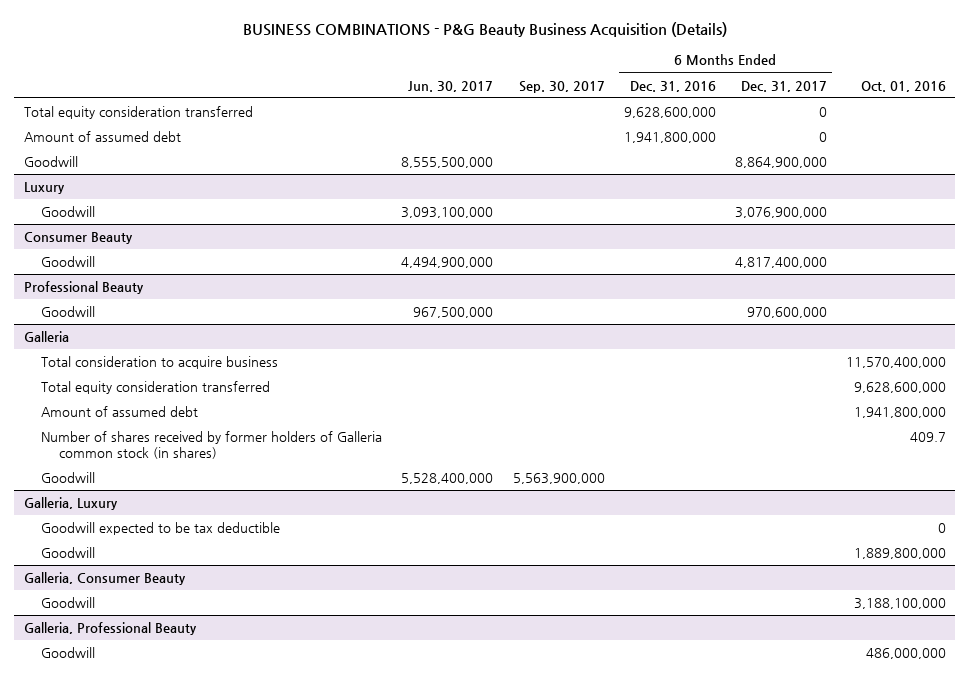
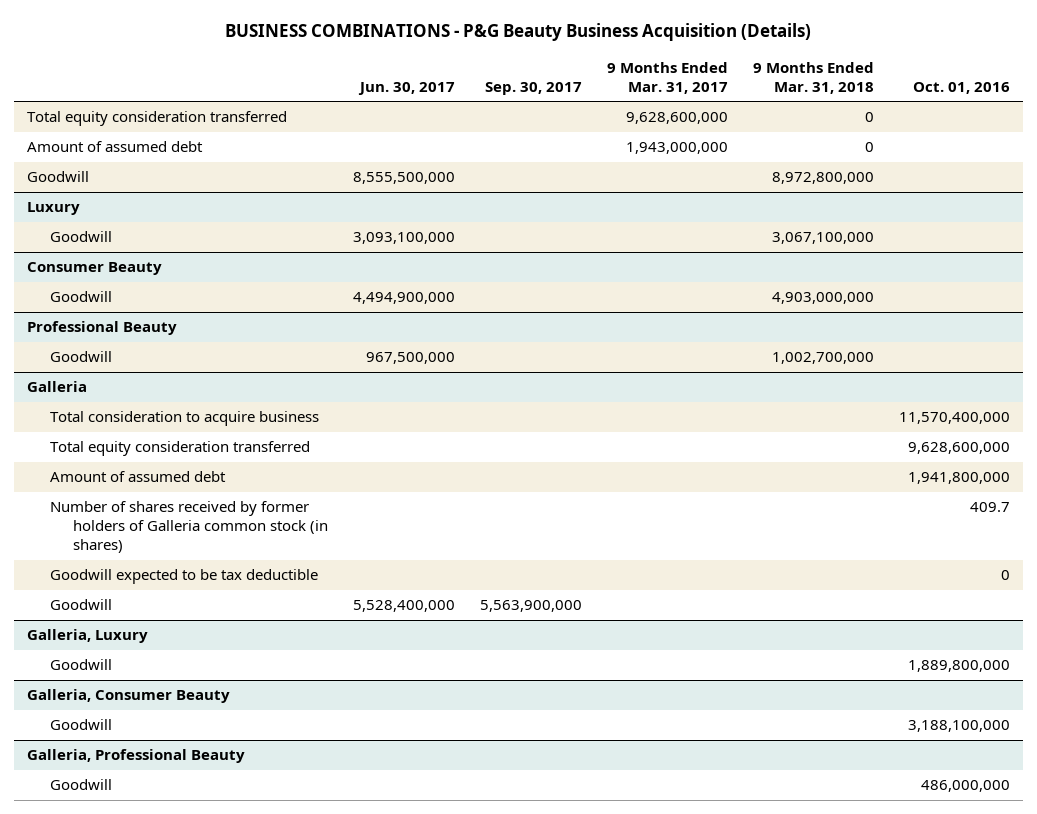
- | Jun. 30, 2017 | Sep. 30, 2017 | 6 Months Ended Dec. 31, 2016 | 6 Months Ended Dec. 31, 2017 | Oct. 01, 2016
+ | Jun. 30, 2017 | Sep. 30, 2017 | 9 Months Ended Mar. 31, 2017 | 9 Months Ended Mar. 31, 2018 | Oct. 01, 2016
@ Galleria
+ Goodwill expected to be tax deductible | | | | | 0
@ Galleria, Luxury
- Goodwill expected to be tax deductible | | | | | 0

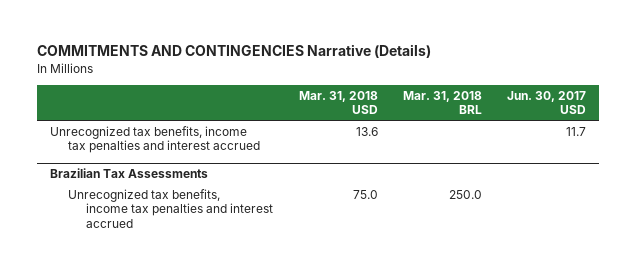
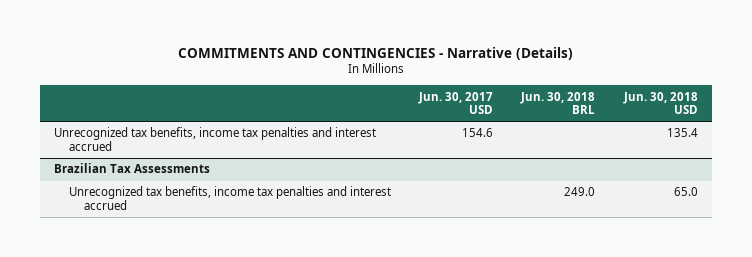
- COMMITMENTS AND CONTINGENCIES Narrative (Details)
+ COMMITMENTS AND CONTINGENCIES - Narrative (Details)
- | Mar. 31, 2018 USD | Mar. 31, 2018 BRL | Jun. 30, 2017 USD
+ | Jun. 30, 2017 USD | Jun. 30, 2018 BRL | Jun. 30, 2018 USD
- Unrecognized tax benefits, income tax penalties and interest accrued | 13.6 | | 11.7
+ Unrecognized tax benefits, income tax penalties and interest accrued | 154.6 | | 135.4

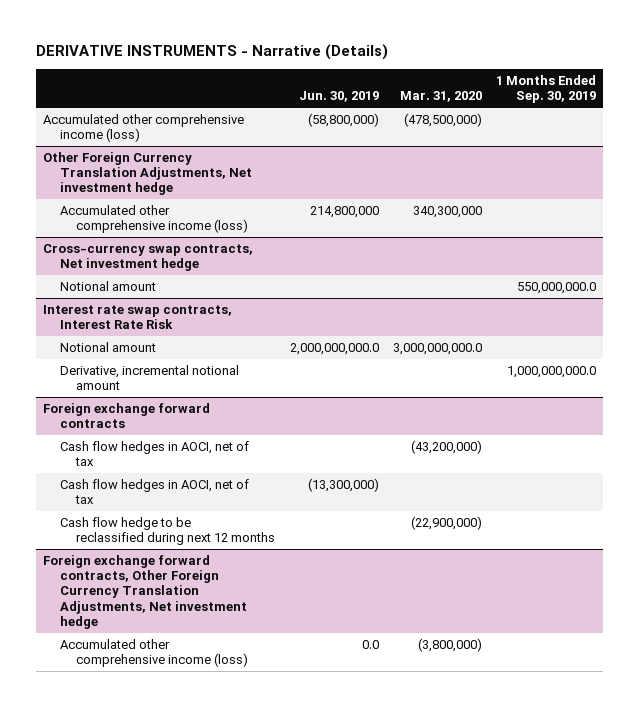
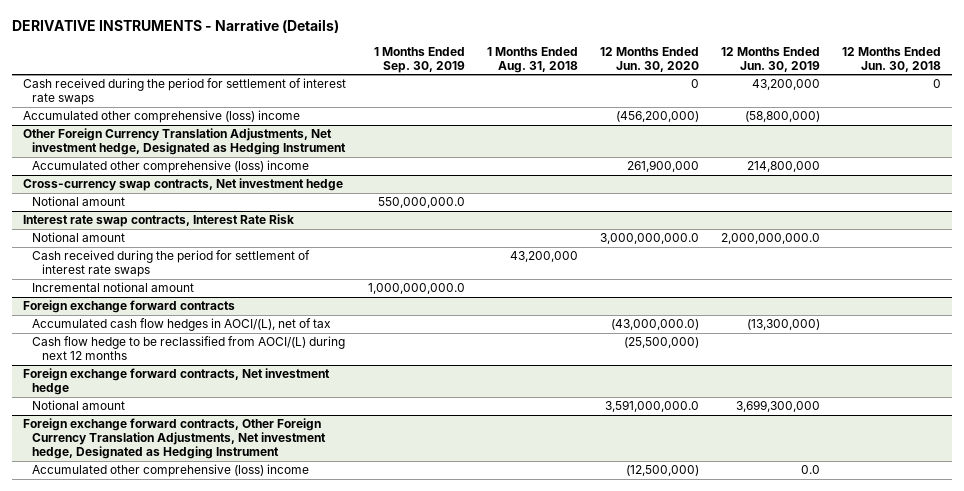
- | Jun. 30, 2019 | Mar. 31, 2020 | 1 Months Ended Sep. 30, 2019
+ | 1 Months Ended Sep. 30, 2019 | 1 Months Ended Aug. 31, 2018 | 12 Months Ended Jun. 30, 2020 | 12 Months Ended Jun. 30, 2019 | 12 Months Ended Jun. 30, 2018
- Accumulated other comprehensive income (loss) | (58,800,000) | (478,500,000) |
- Other Foreign Currency Translation Adjustments, Net investment hedge
- Accumulated other comprehensive income (loss) | 214,800,000 | 340,300,000 |
+ Cash received during the period for settlement of interest rate swaps | | | 0 | 43,200,000 | 0
+ Accumulated other comprehensive (loss) income | | | (456,200,000) | (58,800,000) |
+ Other Foreign Currency Translation Adjustments, Net investment hedge, Designated as Hedging Instrument
+ Accumulated other comprehensive (loss) income | | | 261,900,000 | 214,800,000 |
@ Interest rate swap contracts, Interest Rate Risk
- Derivative, incremental notional amount | | | 1,000,000,000.0
+ Cash received during the period for settlement of interest rate swaps | | 43,200,000 | | |
+ Incremental notional amount | 1,000,000,000.0 | | | |
@ Foreign exchange forward contracts
- Cash flow hedges in AOCI, net of tax | | (43,200,000) |
- Cash flow hedges in AOCI, net of tax | (13,300,000) | |
- Cash flow hedge to be reclassified during next 12 months | | (22,900,000) |
- Foreign exchange forward contracts, Other Foreign Currency Translation Adjustments, Net investment hedge
- Accumulated other comprehensive income (loss) | 0.0 | (3,800,000) |
@ Foreign exchange forward contracts
+ Accumulated cash flow hedges in AOCI/(L), net of tax | | | (43,000,000.0) | (13,300,000) |
+ Cash flow hedge to be reclassified from AOCI/(L) during next 12 months | | | (25,500,000) | |
+ Foreign exchange forward contracts, Net investment hedge
+ Notional amount | | | 3,591,000,000.0 | 3,699,300,000 |
+ Foreign exchange forward contracts, Other Foreign Currency Translation Adjustments, Net investment hedge, Designated as Hedging Instrument
+ Accumulated other comprehensive (loss) income | | | (12,500,000) | 0.0 |

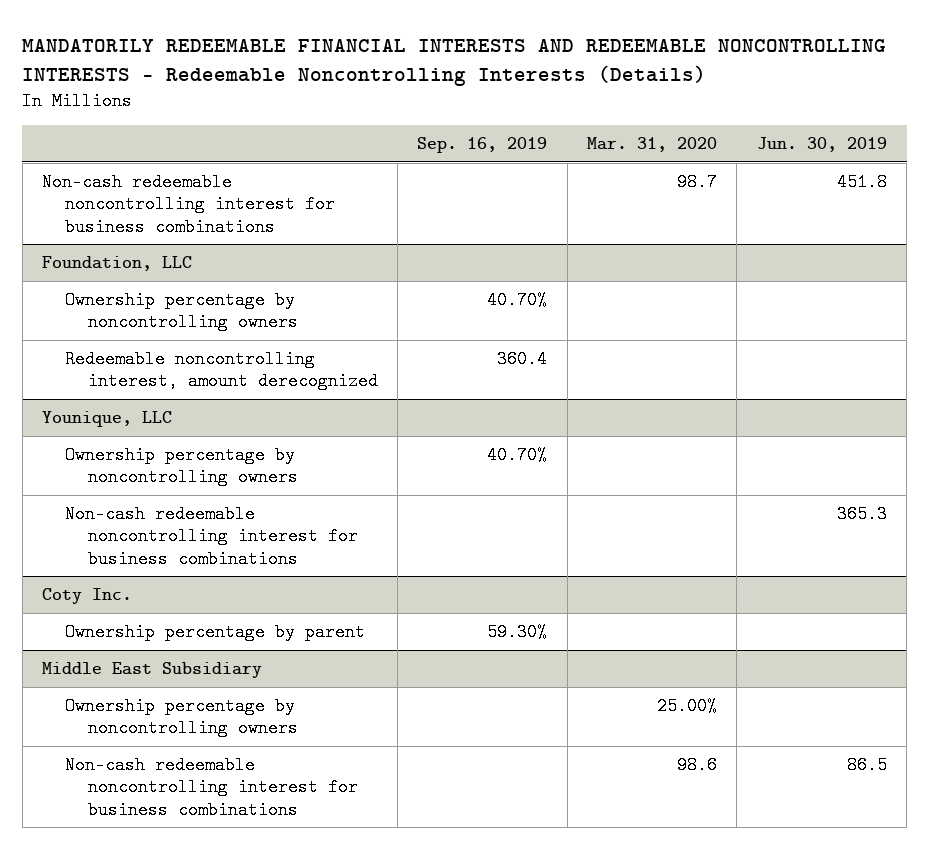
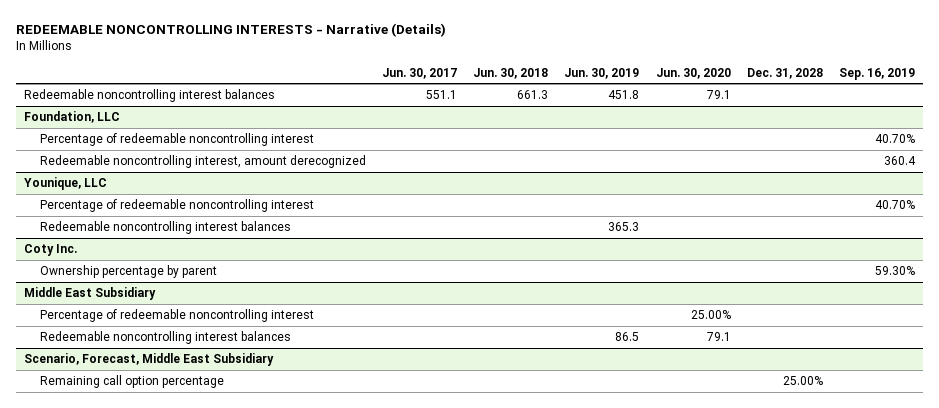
- MANDATORILY REDEEMABLE FINANCIAL INTERESTS AND REDEEMABLE NONCONTROLLING INTERESTS - Redeemable Noncontrolling Interests (Details)
+ REDEEMABLE NONCONTROLLING INTERESTS - Narrative (Details)
- | Sep. 16, 2019 | Mar. 31, 2020 | Jun. 30, 2019
+ | Jun. 30, 2017 | Jun. 30, 2018 | Jun. 30, 2019 | Jun. 30, 2020 | Dec. 31, 2028 | Sep. 16, 2019
- Non-cash redeemable noncontrolling interest for business combinations | | 98.7 | 451.8
+ Redeemable noncontrolling interest balances | 551.1 | 661.3 | 451.8 | 79.1 | |
@ Foundation, LLC
- Ownership percentage by noncontrolling owners | 40.70% | |
+ Percentage of redeemable noncontrolling interest | | | | | | 40.70%
@ Younique, LLC
- Ownership percentage by noncontrolling owners | 40.70% | |
- Non-cash redeemable noncontrolling interest for business combinations | | | 365.3
+ Percentage of redeemable noncontrolling interest | | | | | | 40.70%
+ Redeemable noncontrolling interest balances | | | 365.3 | | |
@ Middle East Subsidiary
- Ownership percentage by noncontrolling owners | | 25.00% |
- Non-cash redeemable noncontrolling interest for business combinations | | 98.6 | 86.5
+ Percentage of redeemable noncontrolling interest | | | | 25.00% | |
+ Redeemable noncontrolling interest balances | | | 86.5 | 79.1 | |
+ Scenario, Forecast, Middle East Subsidiary
+ Remaining call option percentage | | | | | 25.00% |

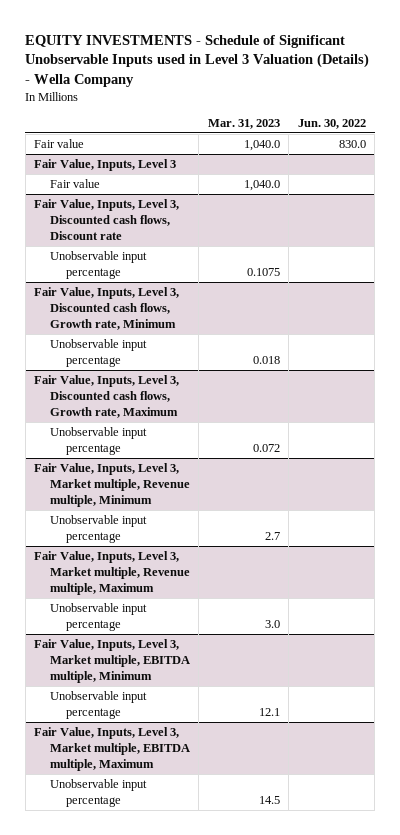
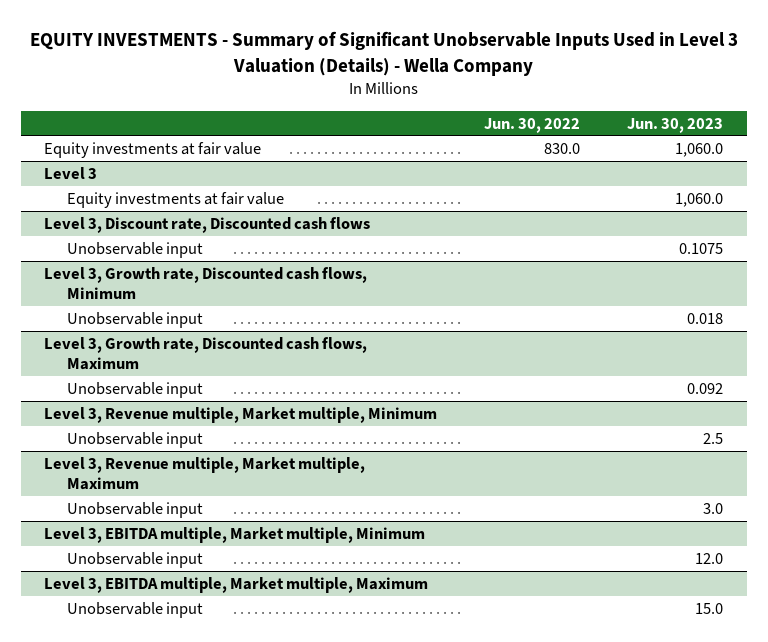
- EQUITY INVESTMENTS - Schedule of Significant Unobservable Inputs used in Level 3 Valuation (Details) - Wella Company
+ EQUITY INVESTMENTS - Summary of Significant Unobservable Inputs Used in Level 3 Valuation (Details) - Wella Company
- | Mar. 31, 2023 | Jun. 30, 2022
+ | Jun. 30, 2022 | Jun. 30, 2023
- Fair value | 1,040.0 | 830.0
- Fair Value, Inputs, Level 3
- Fair value | 1,040.0 |
- Fair Value, Inputs, Level 3, Discounted cash flows, Discount rate
- Unobservable input percentage | 0.1075 |
- Fair Value, Inputs, Level 3, Discounted cash flows, Growth rate, Minimum
- Unobservable input percentage | 0.018 |
- Fair Value, Inputs, Level 3, Discounted cash flows, Growth rate, Maximum
- Unobservable input percentage | 0.072 |
- Fair Value, Inputs, Level 3, Market multiple, Revenue multiple, Minimum
- Unobservable input percentage | 2.7 |
- Fair Value, Inputs, Level 3, Market multiple, Revenue multiple, Maximum
- Unobservable input percentage | 3.0 |
- Fair Value, Inputs, Level 3, Market multiple, EBITDA multiple, Minimum
- Unobservable input percentage | 12.1 |
- Fair Value, Inputs, Level 3, Market multiple, EBITDA multiple, Maximum
- Unobservable input percentage | 14.5 |
+ Equity investments at fair value | 830.0 | 1,060.0
+ Level 3
+ Equity investments at fair value | | 1,060.0
+ Level 3, Discount rate, Discounted cash flows
+ Unobservable input | | 0.1075
+ Level 3, Growth rate, Discounted cash flows, Minimum
+ Unobservable input | | 0.018
+ Level 3, Growth rate, Discounted cash flows, Maximum
+ Unobservable input | | 0.092
+ Level 3, Revenue multiple, Market multiple, Minimum
+ Unobservable input | | 2.5
+ Level 3, Revenue multiple, Market multiple, Maximum
+ Unobservable input | | 3.0
+ Level 3, EBITDA multiple, Market multiple, Minimum
+ Unobservable input | | 12.0
+ Level 3, EBITDA multiple, Market multiple, Maximum
+ Unobservable input | | 15.0

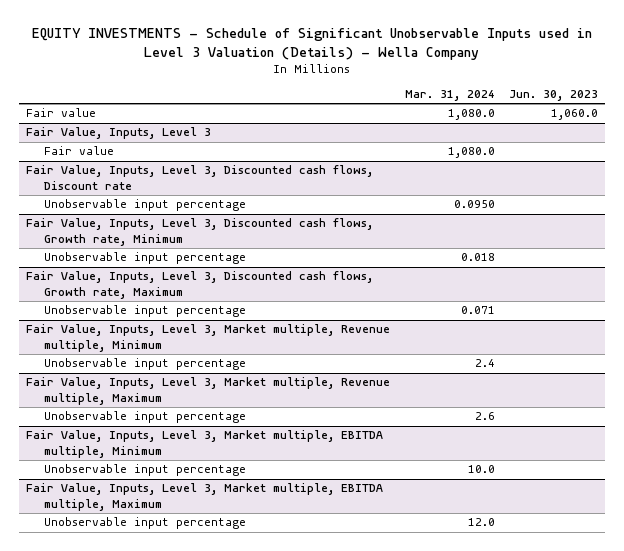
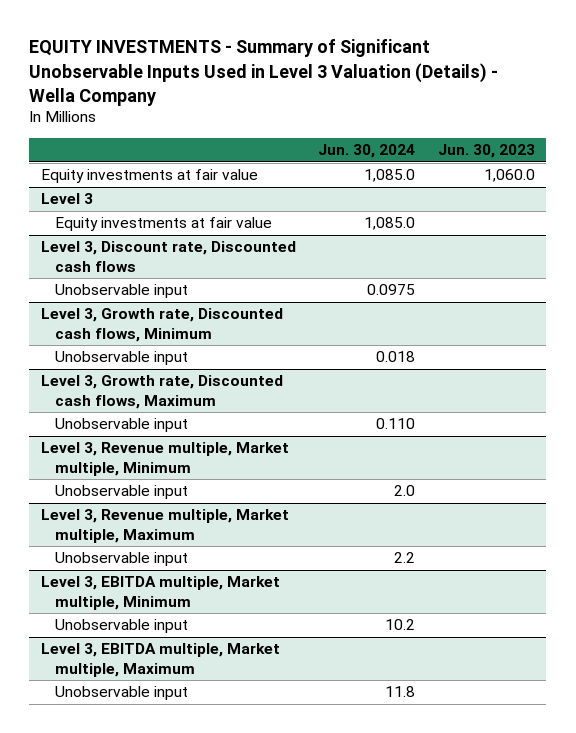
- EQUITY INVESTMENTS - Schedule of Significant Unobservable Inputs used in Level 3 Valuation (Details) - Wella Company
+ EQUITY INVESTMENTS - Summary of Significant Unobservable Inputs Used in Level 3 Valuation (Details) - Wella Company
- | Mar. 31, 2024 | Jun. 30, 2023
+ | Jun. 30, 2024 | Jun. 30, 2023
- Fair value | 1,080.0 | 1,060.0
- Fair Value, Inputs, Level 3
- Fair value | 1,080.0 |
- Fair Value, Inputs, Level 3, Discounted cash flows, Discount rate
- Unobservable input percentage | 0.0950 |
- Fair Value, Inputs, Level 3, Discounted cash flows, Growth rate, Minimum
- Unobservable input percentage | 0.018 |
- Fair Value, Inputs, Level 3, Discounted cash flows, Growth rate, Maximum
- Unobservable input percentage | 0.071 |
- Fair Value, Inputs, Level 3, Market multiple, Revenue multiple, Minimum
- Unobservable input percentage | 2.4 |
- Fair Value, Inputs, Level 3, Market multiple, Revenue multiple, Maximum
- Unobservable input percentage | 2.6 |
- Fair Value, Inputs, Level 3, Market multiple, EBITDA multiple, Minimum
- Unobservable input percentage | 10.0 |
- Fair Value, Inputs, Level 3, Market multiple, EBITDA multiple, Maximum
- Unobservable input percentage | 12.0 |
+ Equity investments at fair value | 1,085.0 | 1,060.0
+ Level 3
+ Equity investments at fair value | 1,085.0 |
+ Level 3, Discount rate, Discounted cash flows
+ Unobservable input | 0.0975 |
+ Level 3, Growth rate, Discounted cash flows, Minimum
+ Unobservable input | 0.018 |
+ Level 3, Growth rate, Discounted cash flows, Maximum
+ Unobservable input | 0.110 |
+ Level 3, Revenue multiple, Market multiple, Minimum
+ Unobservable input | 2.0 |
+ Level 3, Revenue multiple, Market multiple, Maximum
+ Unobservable input | 2.2 |
+ Level 3, EBITDA multiple, Market multiple, Minimum
+ Unobservable input | 10.2 |
+ Level 3, EBITDA multiple, Market multiple, Maximum
+ Unobservable input | 11.8 |

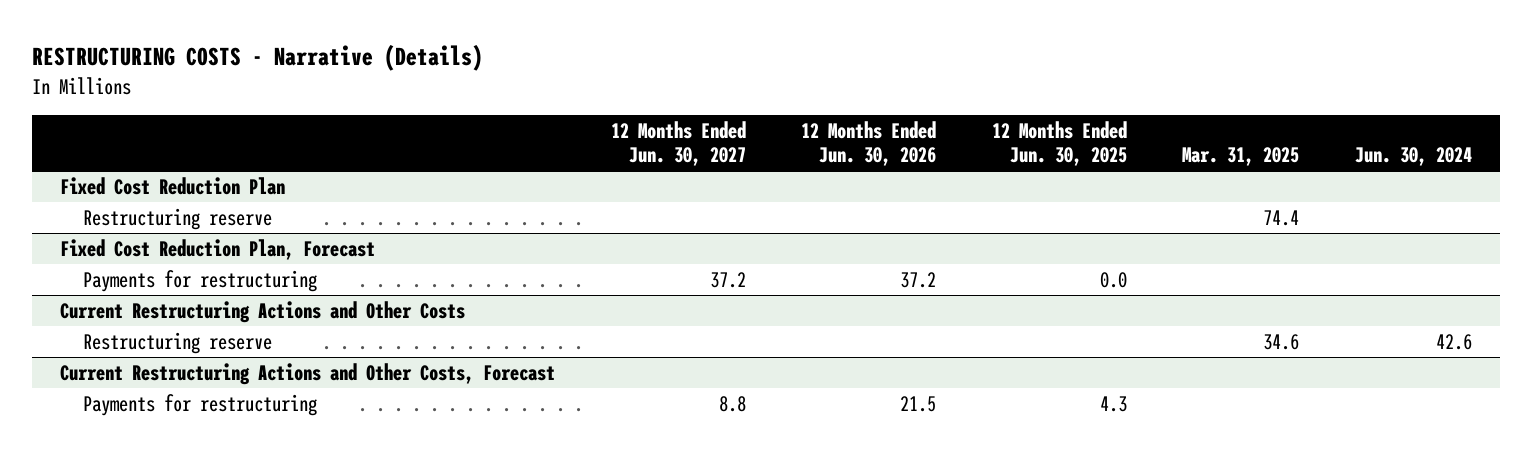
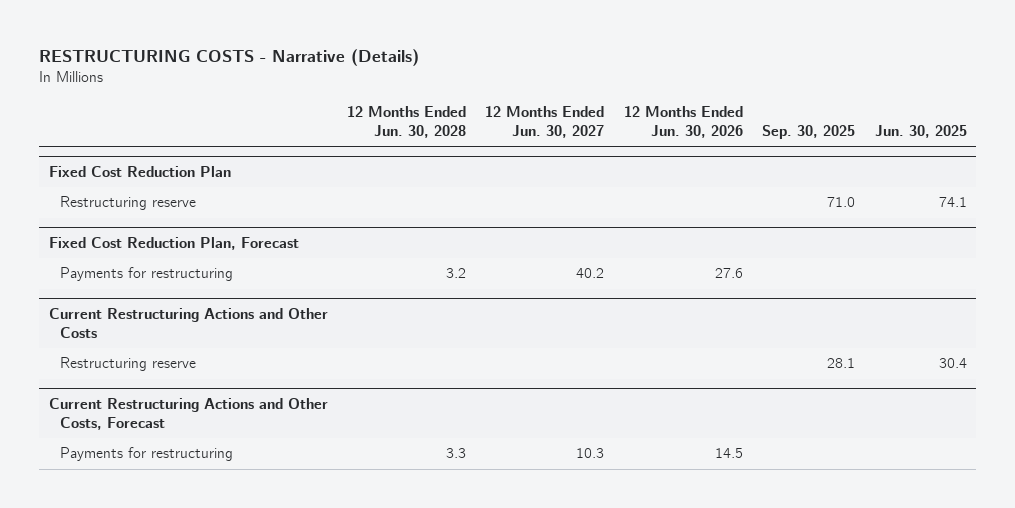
- | 12 Months Ended Jun. 30, 2027 | 12 Months Ended Jun. 30, 2026 | 12 Months Ended Jun. 30, 2025 | Mar. 31, 2025 | Jun. 30, 2024
+ | 12 Months Ended Jun. 30, 2028 | 12 Months Ended Jun. 30, 2027 | 12 Months Ended Jun. 30, 2026 | Sep. 30, 2025 | Jun. 30, 2025
@ Fixed Cost Reduction Plan, Forecast
- Payments for restructuring | 37.2 | 37.2 | 0.0 | |
+ Payments for restructuring | 3.2 | 40.2 | 27.6 | |
@ Current Restructuring Actions and Other Costs, Forecast
- Payments for restructuring | 8.8 | 21.5 | 4.3 | |
+ Payments for restructuring | 3.3 | 10.3 | 14.5 | |

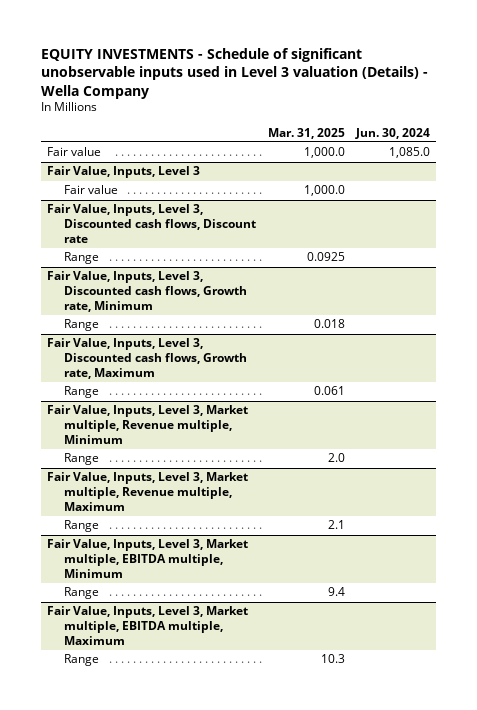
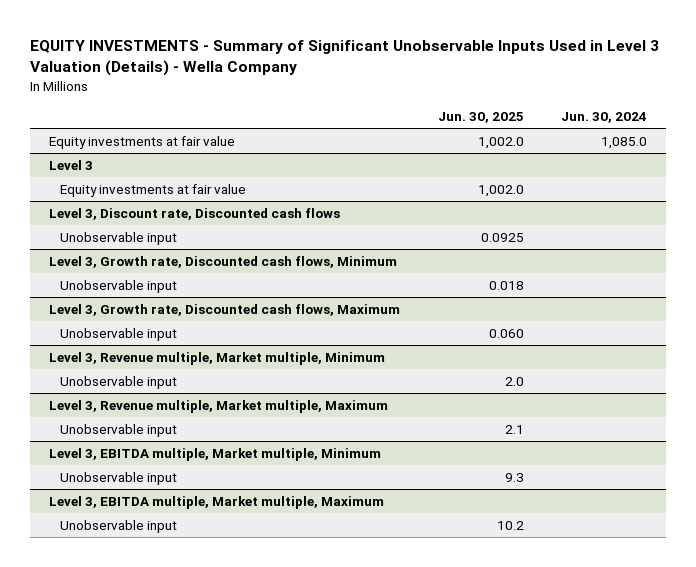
- EQUITY INVESTMENTS - Schedule of significant unobservable inputs used in Level 3 valuation (Details) - Wella Company
+ EQUITY INVESTMENTS - Summary of Significant Unobservable Inputs Used in Level 3 Valuation (Details) - Wella Company
- | Mar. 31, 2025 | Jun. 30, 2024
+ | Jun. 30, 2025 | Jun. 30, 2024
- Fair value | 1,000.0 | 1,085.0
- Fair Value, Inputs, Level 3
- Fair value | 1,000.0 |
- Fair Value, Inputs, Level 3, Discounted cash flows, Discount rate
- Range | 0.0925 |
- Fair Value, Inputs, Level 3, Discounted cash flows, Growth rate, Minimum
- Range | 0.018 |
- Fair Value, Inputs, Level 3, Discounted cash flows, Growth rate, Maximum
- Range | 0.061 |
- Fair Value, Inputs, Level 3, Market multiple, Revenue multiple, Minimum
- Range | 2.0 |
- Fair Value, Inputs, Level 3, Market multiple, Revenue multiple, Maximum
- Range | 2.1 |
- Fair Value, Inputs, Level 3, Market multiple, EBITDA multiple, Minimum
- Range | 9.4 |
- Fair Value, Inputs, Level 3, Market multiple, EBITDA multiple, Maximum
- Range | 10.3 |
+ Equity investments at fair value | 1,002.0 | 1,085.0
+ Level 3
+ Equity investments at fair value | 1,002.0 |
+ Level 3, Discount rate, Discounted cash flows
+ Unobservable input | 0.0925 |
+ Level 3, Growth rate, Discounted cash flows, Minimum
+ Unobservable input | 0.018 |
+ Level 3, Growth rate, Discounted cash flows, Maximum
+ Unobservable input | 0.060 |
+ Level 3, Revenue multiple, Market multiple, Minimum
+ Unobservable input | 2.0 |
+ Level 3, Revenue multiple, Market multiple, Maximum
+ Unobservable input | 2.1 |
+ Level 3, EBITDA multiple, Market multiple, Minimum
+ Unobservable input | 9.3 |
+ Level 3, EBITDA multiple, Market multiple, Maximum
+ Unobservable input | 10.2 |

